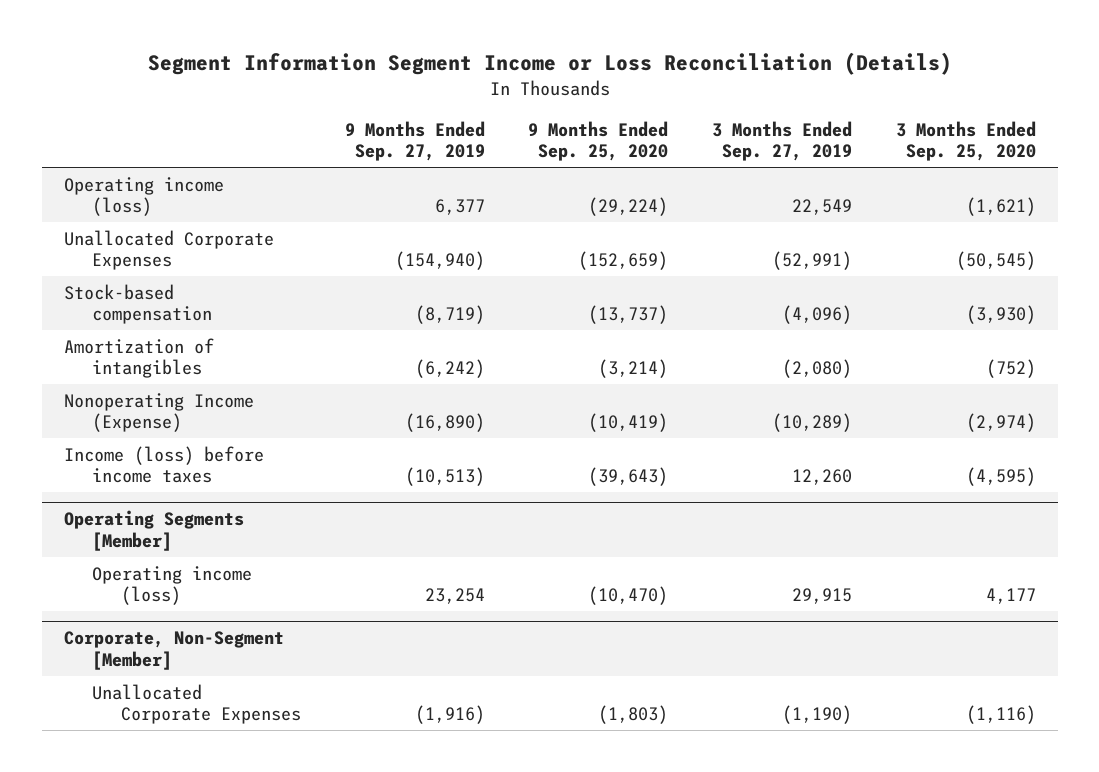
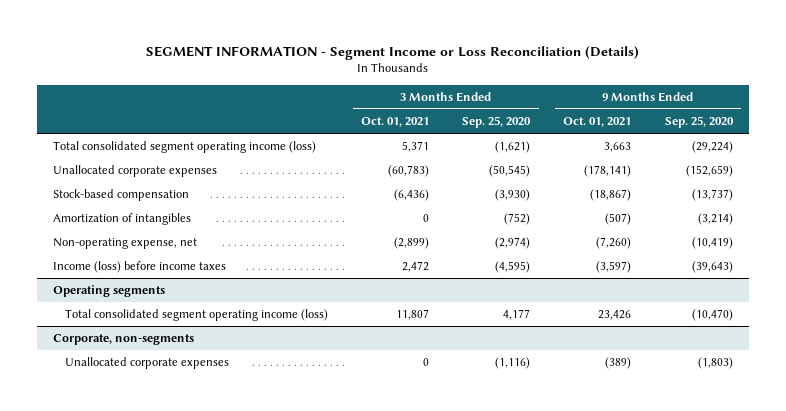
- Segment Information Segment Income or Loss Reconciliation (Details)
+ SEGMENT INFORMATION - Segment Income or Loss Reconciliation (Details)
- | 9 Months Ended Sep. 27, 2019 | 9 Months Ended Sep. 25, 2020 | 3 Months Ended Sep. 27, 2019 | 3 Months Ended Sep. 25, 2020
+ | 3 Months Ended Oct. 01, 2021 | 3 Months Ended Sep. 25, 2020 | 9 Months Ended Oct. 01, 2021 | 9 Months Ended Sep. 25, 2020
- Operating income (loss) | 6,377 | (29,224) | 22,549 | (1,621)
- Unallocated Corporate Expenses | (154,940) | (152,659) | (52,991) | (50,545)
+ Total consolidated segment operating income (loss) | 5,371 | (1,621) | 3,663 | (29,224)
+ Unallocated corporate expenses | (60,783) | (50,545) | (178,141) | (152,659)
- Nonoperating Income (Expense) | (16,890) | (10,419) | (10,289) | (2,974)
+ Non-operating expense, net | (2,899) | (2,974) | (7,260) | (10,419)
- Operating Segments [Member]
- Operating income (loss) | 23,254 | (10,470) | 29,915 | 4,177
- Corporate, Non-Segment [Member]
- Unallocated Corporate Expenses | (1,916) | (1,803) | (1,190) | (1,116)
+ Operating segments
+ Total consolidated segment operating income (loss) | 11,807 | 4,177 | 23,426 | (10,470)
+ Corporate, non-segments
+ Unallocated corporate expenses | 0 | (1,116) | (389) | (1,803)

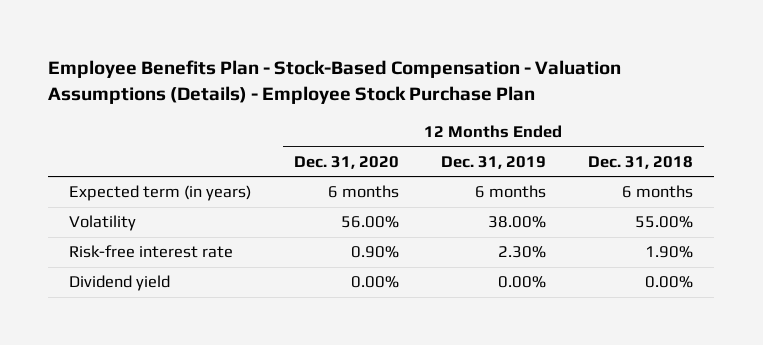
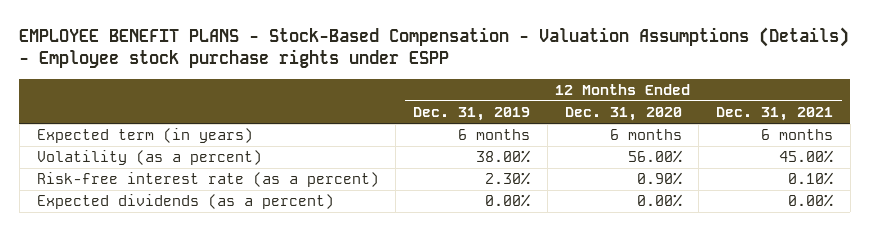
- Employee Benefits Plan - Stock-Based Compensation - Valuation Assumptions (Details) - Employee Stock Purchase Plan
+ EMPLOYEE BENEFIT PLANS - Stock-Based Compensation - Valuation Assumptions (Details) - Employee stock purchase rights under ESPP
- | 12 Months Ended Dec. 31, 2020 | 12 Months Ended Dec. 31, 2019 | 12 Months Ended Dec. 31, 2018
+ | 12 Months Ended Dec. 31, 2019 | 12 Months Ended Dec. 31, 2020 | 12 Months Ended Dec. 31, 2021
- Volatility | 56.00% | 38.00% | 55.00%
- Risk-free interest rate | 0.90% | 2.30% | 1.90%
- Dividend yield | 0.00% | 0.00% | 0.00%
+ Volatility (as a percent) | 38.00% | 56.00% | 45.00%
+ Risk-free interest rate (as a percent) | 2.30% | 0.90% | 0.10%
+ Expected dividends (as a percent) | 0.00% | 0.00% | 0.00%

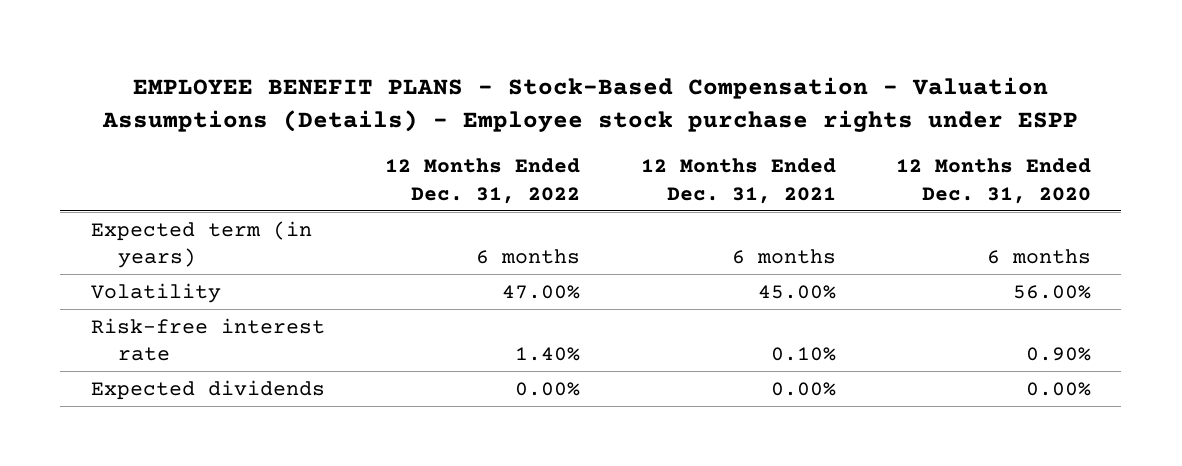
- | 12 Months Ended Dec. 31, 2019 | 12 Months Ended Dec. 31, 2020 | 12 Months Ended Dec. 31, 2021
+ | 12 Months Ended Dec. 31, 2022 | 12 Months Ended Dec. 31, 2021 | 12 Months Ended Dec. 31, 2020
- Volatility (as a percent) | 38.00% | 56.00% | 45.00%
- Risk-free interest rate (as a percent) | 2.30% | 0.90% | 0.10%
- Expected dividends (as a percent) | 0.00% | 0.00% | 0.00%
+ Volatility | 47.00% | 45.00% | 56.00%
+ Risk-free interest rate | 1.40% | 0.10% | 0.90%
+ Expected dividends | 0.00% | 0.00% | 0.00%

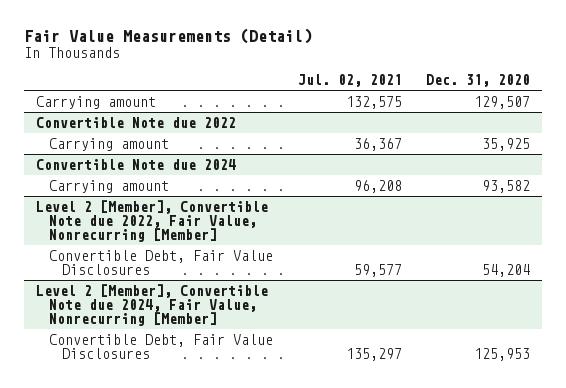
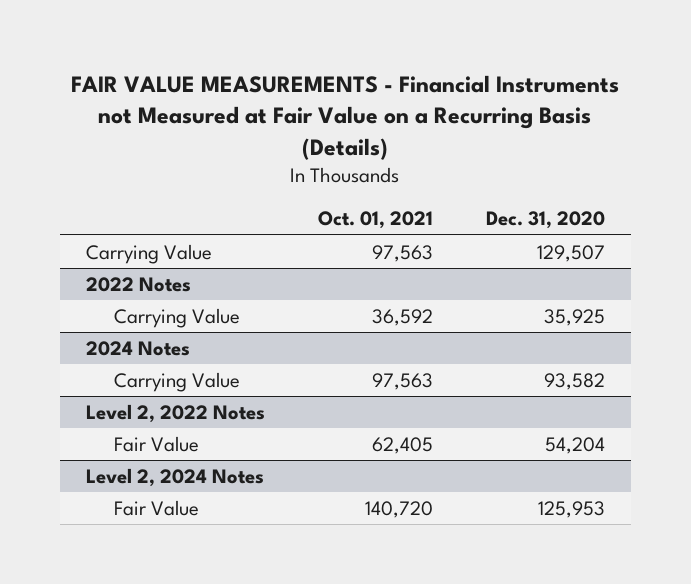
- Fair Value Measurements (Detail)
+ FAIR VALUE MEASUREMENTS - Financial Instruments not Measured at Fair Value on a Recurring Basis (Details)
- | Jul. 02, 2021 | Dec. 31, 2020
+ | Oct. 01, 2021 | Dec. 31, 2020
- Carrying amount | 132,575 | 129,507
- Convertible Note due 2022
- Carrying amount | 36,367 | 35,925
- Convertible Note due 2024
- Carrying amount | 96,208 | 93,582
- Level 2 [Member], Convertible Note due 2022, Fair Value, Nonrecurring [Member]
- Convertible Debt, Fair Value Disclosures | 59,577 | 54,204
- Level 2 [Member], Convertible Note due 2024, Fair Value, Nonrecurring [Member]
- Convertible Debt, Fair Value Disclosures | 135,297 | 125,953
+ Carrying Value | 97,563 | 129,507
+ 2022 Notes
+ Carrying Value | 36,592 | 35,925
+ 2024 Notes
+ Carrying Value | 97,563 | 93,582
+ Level 2, 2022 Notes
+ Fair Value | 62,405 | 54,204
+ Level 2, 2024 Notes
+ Fair Value | 140,720 | 125,953

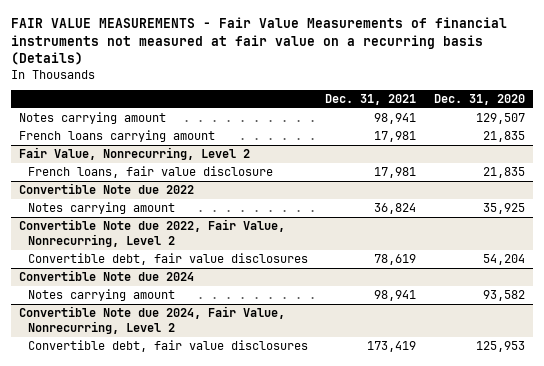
- FAIR VALUE MEASUREMENTS - Financial Instruments not Measured at Fair Value on a Recurring Basis (Details)
+ FAIR VALUE MEASUREMENTS - Fair Value Measurements of financial instruments not measured at fair value on a recurring basis (Details)
- | Oct. 01, 2021 | Dec. 31, 2020
+ | Dec. 31, 2021 | Dec. 31, 2020
- Carrying Value | 97,563 | 129,507
- 2022 Notes
- Carrying Value | 36,592 | 35,925
- 2024 Notes
- Carrying Value | 97,563 | 93,582
- Level 2, 2022 Notes
- Fair Value | 62,405 | 54,204
- Level 2, 2024 Notes
- Fair Value | 140,720 | 125,953
+ Notes carrying amount | 98,941 | 129,507
+ French loans carrying amount | 17,981 | 21,835
+ Fair Value, Nonrecurring, Level 2
+ French loans, fair value disclosure | 17,981 | 21,835
+ Convertible Note due 2022
+ Notes carrying amount | 36,824 | 35,925
+ Convertible Note due 2022, Fair Value, Nonrecurring, Level 2
+ Convertible debt, fair value disclosures | 78,619 | 54,204
+ Convertible Note due 2024
+ Notes carrying amount | 98,941 | 93,582
+ Convertible Note due 2024, Fair Value, Nonrecurring, Level 2
+ Convertible debt, fair value disclosures | 173,419 | 125,953

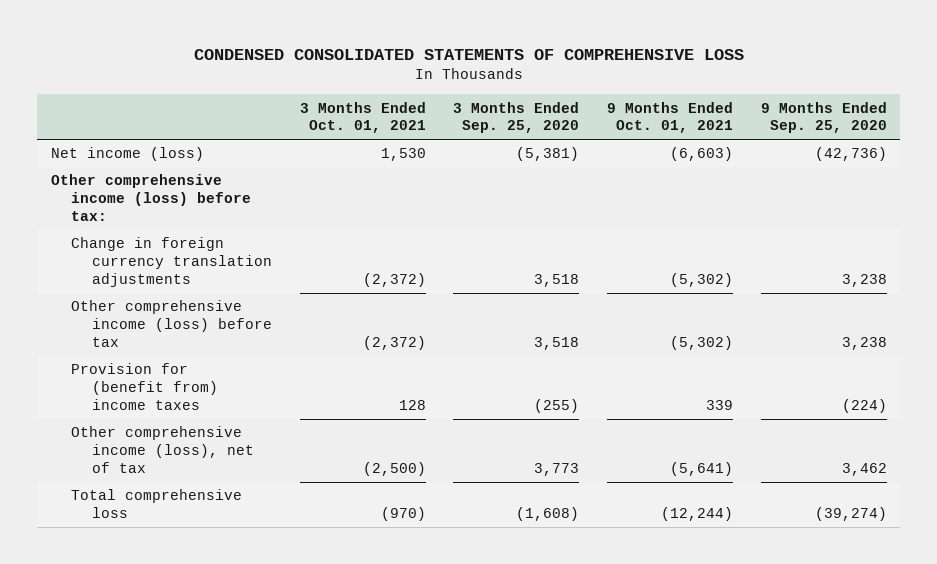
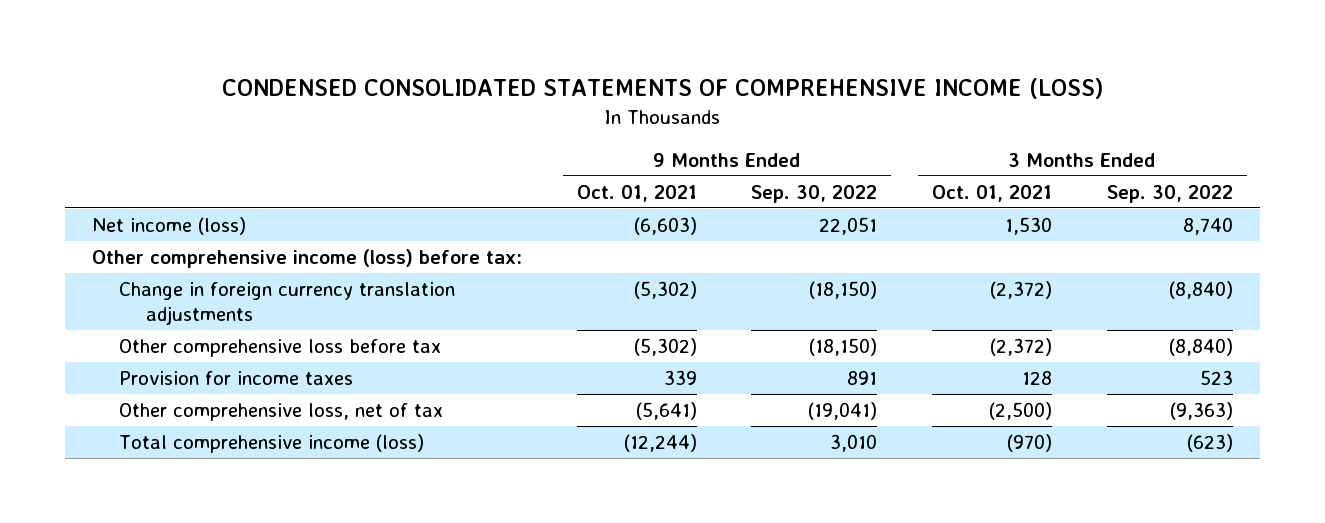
- CONDENSED CONSOLIDATED STATEMENTS OF COMPREHENSIVE LOSS
+ CONDENSED CONSOLIDATED STATEMENTS OF COMPREHENSIVE INCOME (LOSS)
- | 3 Months Ended Oct. 01, 2021 | 3 Months Ended Sep. 25, 2020 | 9 Months Ended Oct. 01, 2021 | 9 Months Ended Sep. 25, 2020
+ | 9 Months Ended Oct. 01, 2021 | 9 Months Ended Sep. 30, 2022 | 3 Months Ended Oct. 01, 2021 | 3 Months Ended Sep. 30, 2022
- Other comprehensive income (loss) before tax | (2,372) | 3,518 | (5,302) | 3,238
- Provision for (benefit from) income taxes | 128 | (255) | 339 | (224)
- Other comprehensive income (loss), net of tax | (2,500) | 3,773 | (5,641) | 3,462
- Total comprehensive loss | (970) | (1,608) | (12,244) | (39,274)
+ Other comprehensive loss before tax | (5,302) | (18,150) | (2,372) | (8,840)
+ Provision for income taxes | 339 | 891 | 128 | 523
+ Other comprehensive loss, net of tax | (5,641) | (19,041) | (2,500) | (9,363)
+ Total comprehensive income (loss) | (12,244) | 3,010 | (970) | (623)

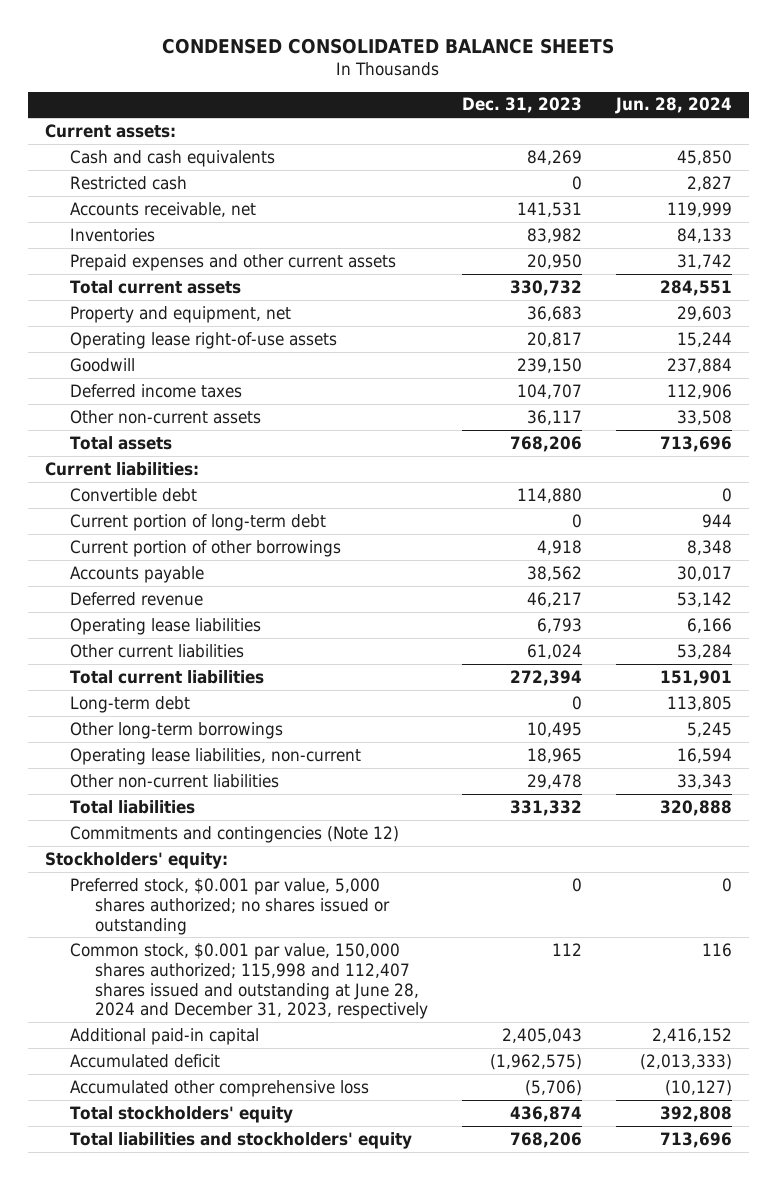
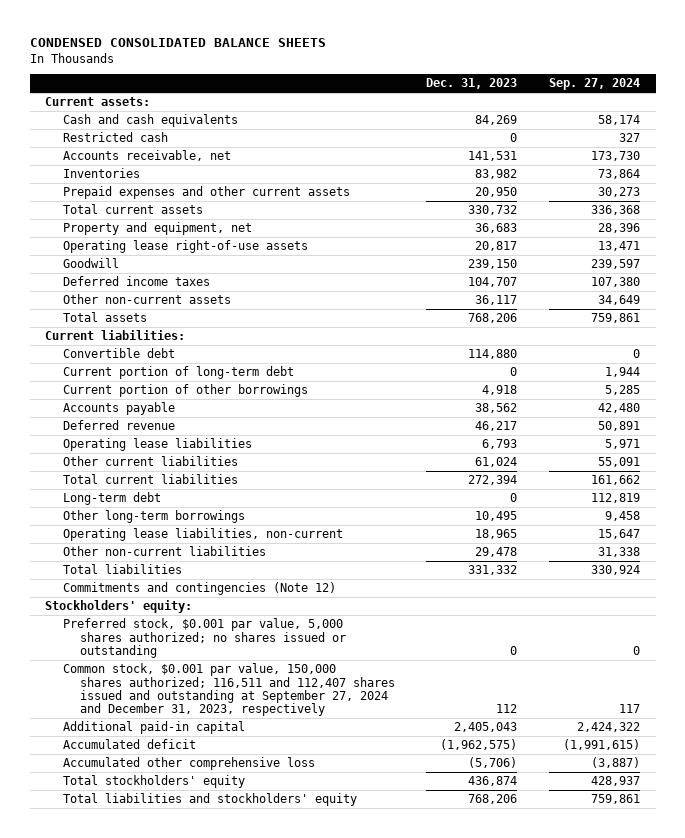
- | Dec. 31, 2023 | Jun. 28, 2024
+ | Dec. 31, 2023 | Sep. 27, 2024
- Common stock, $0.001 par value, 150,000 shares authorized; 115,998 and 112,407 shares issued and outstanding at June 28, 2024 and December 31, 2023, respectively | 112 | 116
+ Common stock, $0.001 par value, 150,000 shares authorized; 116,511 and 112,407 shares issued and outstanding at September 27, 2024 and December 31, 2023, respectively | 112 | 117

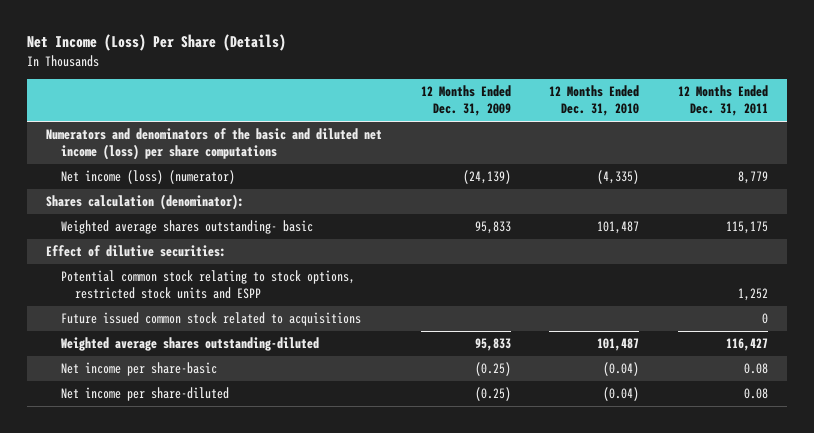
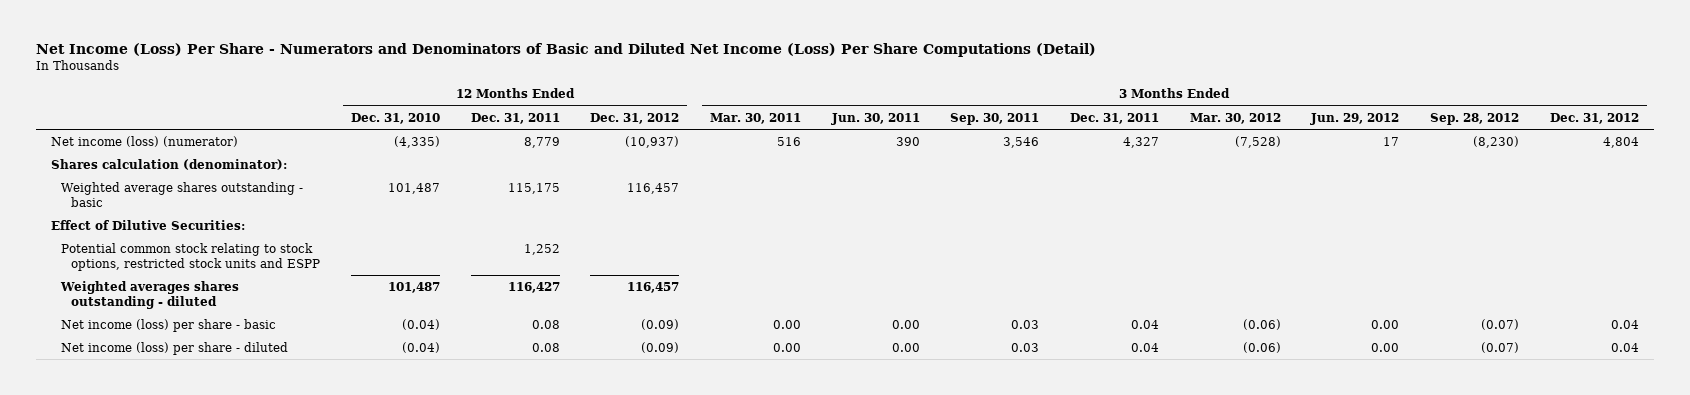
- Net Income (Loss) Per Share (Details)
+ Net Income (Loss) Per Share - Numerators and Denominators of Basic and Diluted Net Income (Loss) Per Share Computations (Detail)
- | 12 Months Ended Dec. 31, 2009 | 12 Months Ended Dec. 31, 2010 | 12 Months Ended Dec. 31, 2011
+ | 12 Months Ended Dec. 31, 2010 | 12 Months Ended Dec. 31, 2011 | 12 Months Ended Dec. 31, 2012 | 3 Months Ended Mar. 30, 2011 | 3 Months Ended Jun. 30, 2011 | 3 Months Ended Sep. 30, 2011 | 3 Months Ended Dec. 31, 2011 | 3 Months Ended Mar. 30, 2012 | 3 Months Ended Jun. 29, 2012 | 3 Months Ended Sep. 28, 2012 | 3 Months Ended Dec. 31, 2012
- Numerators and denominators of the basic and diluted net income (loss) per share computations
- Weighted average shares outstanding- basic | 95,833 | 101,487 | 115,175
- Effect of dilutive securities:
+ Weighted average shares outstanding - basic | 101,487 | 115,175 | 116,457 | | | | | | | |
+ Effect of Dilutive Securities:
- Future issued common stock related to acquisitions | | | 0
- Weighted average shares outstanding-diluted | 95,833 | 101,487 | 116,427
- Net income per share-basic | (0.25) | (0.04) | 0.08
- Net income per share-diluted | (0.25) | (0.04) | 0.08
+ Weighted averages shares outstanding - diluted | 101,487 | 116,427 | 116,457 | | | | | | | |
+ Net income (loss) per share - basic | (0.04) | 0.08 | (0.09) | 0.00 | 0.00 | 0.03 | 0.04 | (0.06) | 0.00 | (0.07) | 0.04
+ Net income (loss) per share - diluted | (0.04) | 0.08 | (0.09) | 0.00 | 0.00 | 0.03 | 0.04 | (0.06) | 0.00 | (0.07) | 0.04

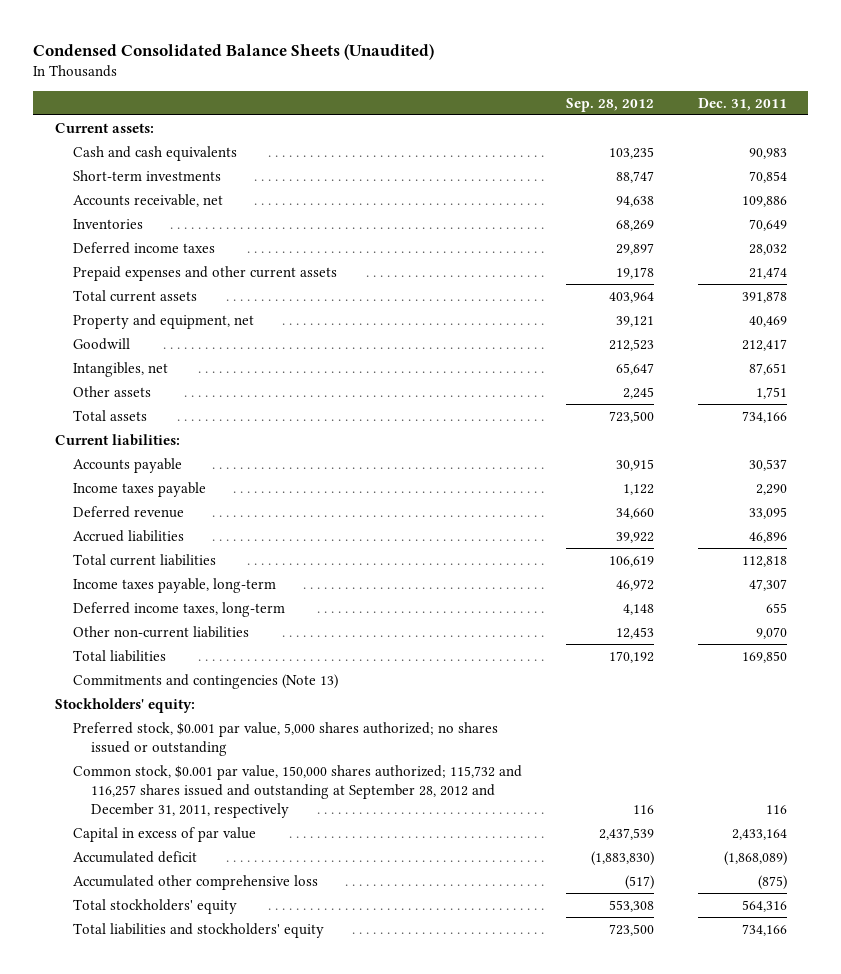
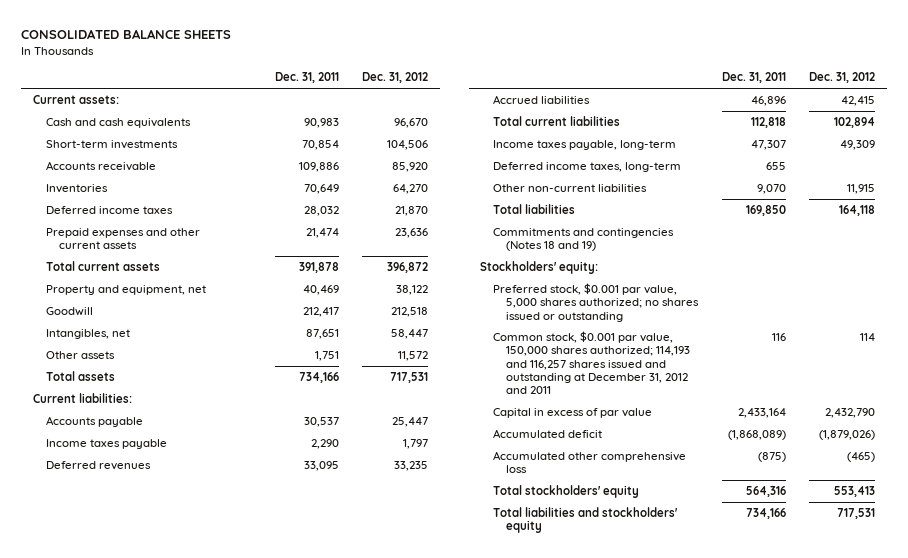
- Condensed Consolidated Balance Sheets (Unaudited)
+ CONSOLIDATED BALANCE SHEETS
- | Sep. 28, 2012 | Dec. 31, 2011
+ | Dec. 31, 2011 | Dec. 31, 2012
- Accounts receivable, net | 94,638 | 109,886
+ Accounts receivable | 109,886 | 85,920
- Deferred revenue | 34,660 | 33,095
+ Deferred revenues | 33,095 | 33,235
- Commitments and contingencies (Note 13)
+ Commitments and contingencies (Notes 18 and 19)
- Common stock, $0.001 par value, 150,000 shares authorized; 115,732 and 116,257 shares issued and outstanding at September 28, 2012 and December 31, 2011, respectively | 116 | 116
+ Common stock, $0.001 par value, 150,000 shares authorized; 114,193 and 116,257 shares issued and outstanding at December 31, 2012 and 2011 | 116 | 114

